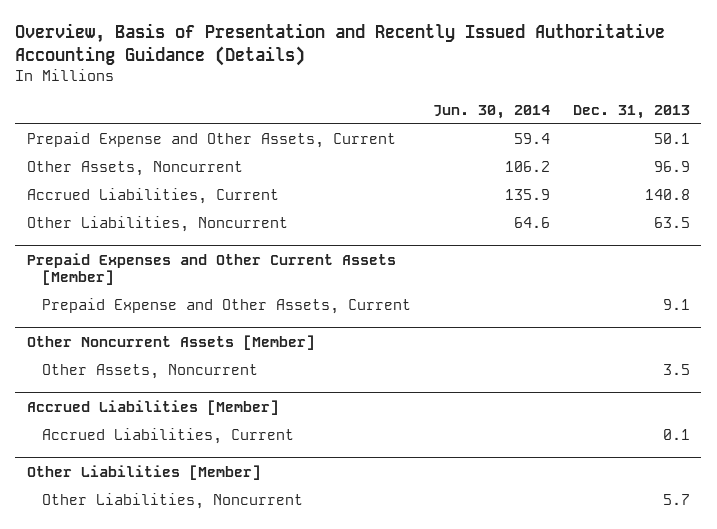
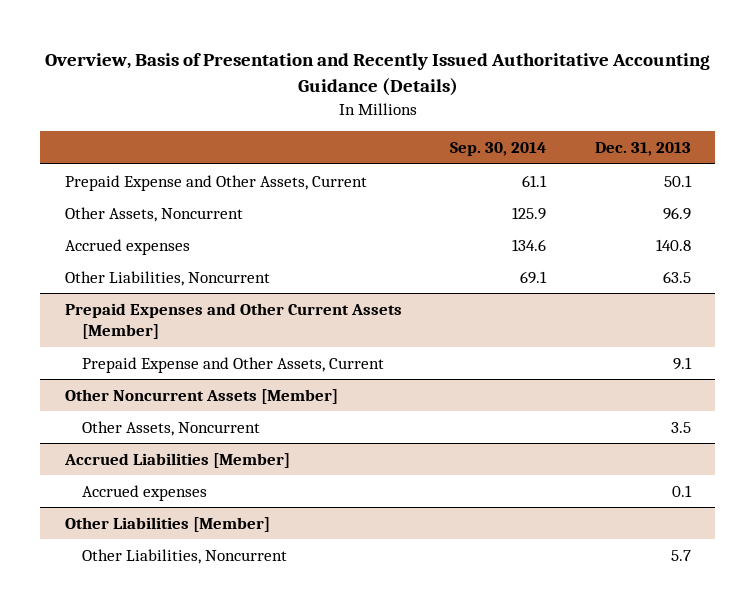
- | Jun. 30, 2014 | Dec. 31, 2013
+ | Sep. 30, 2014 | Dec. 31, 2013
- Accrued Liabilities, Current | 135.9 | 140.8
+ Accrued expenses | 134.6 | 140.8
@ Accrued Liabilities [Member]
- Accrued Liabilities, Current | | 0.1
+ Accrued expenses | | 0.1

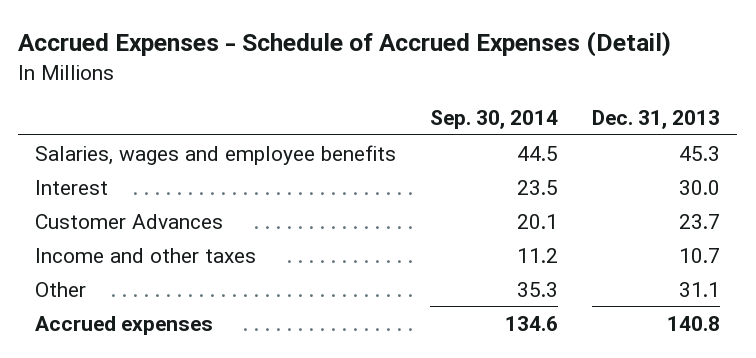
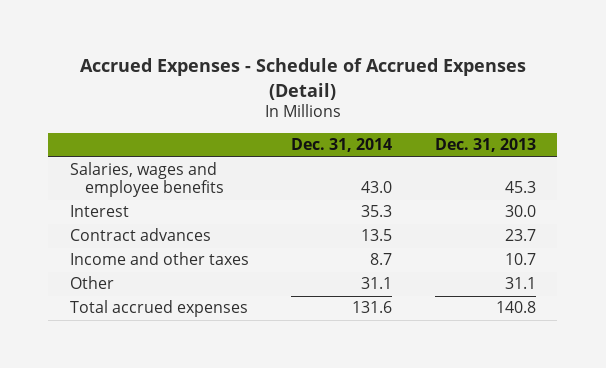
- | Sep. 30, 2014 | Dec. 31, 2013
+ | Dec. 31, 2014 | Dec. 31, 2013
- Customer Advances | 20.1 | 23.7
+ Contract advances | 13.5 | 23.7
- Accrued expenses | 134.6 | 140.8
+ Total accrued expenses | 131.6 | 140.8

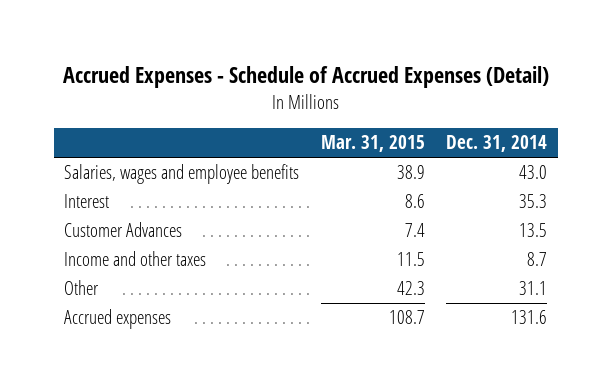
- | Dec. 31, 2014 | Dec. 31, 2013
+ | Mar. 31, 2015 | Dec. 31, 2014
- Contract advances | 13.5 | 23.7
+ Customer Advances | 7.4 | 13.5
- Total accrued expenses | 131.6 | 140.8
+ Accrued expenses | 108.7 | 131.6

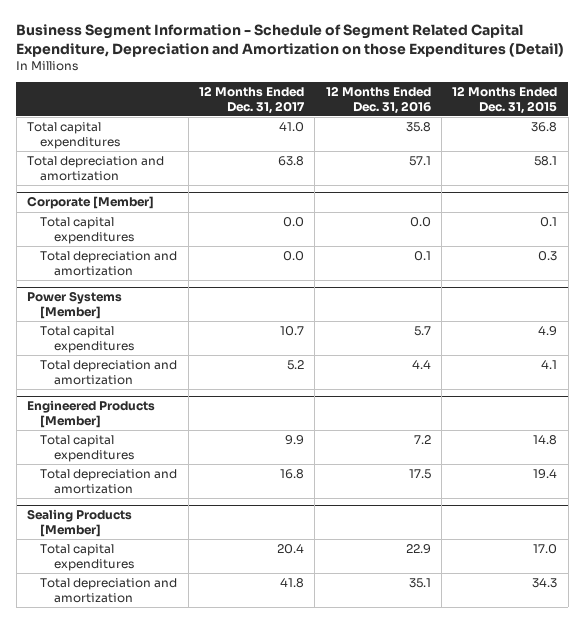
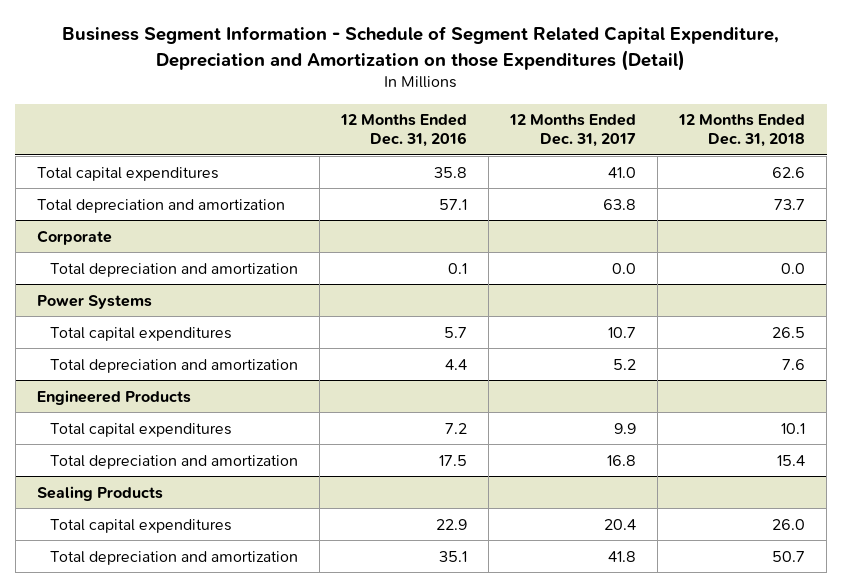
- | 12 Months Ended Dec. 31, 2017 | 12 Months Ended Dec. 31, 2016 | 12 Months Ended Dec. 31, 2015
+ | 12 Months Ended Dec. 31, 2016 | 12 Months Ended Dec. 31, 2017 | 12 Months Ended Dec. 31, 2018
- Corporate [Member]
- Total capital expenditures | 0.0 | 0.0 | 0.1
+ Corporate
- Power Systems [Member]
+ Power Systems
- Engineered Products [Member]
+ Engineered Products
- Sealing Products [Member]
+ Sealing Products

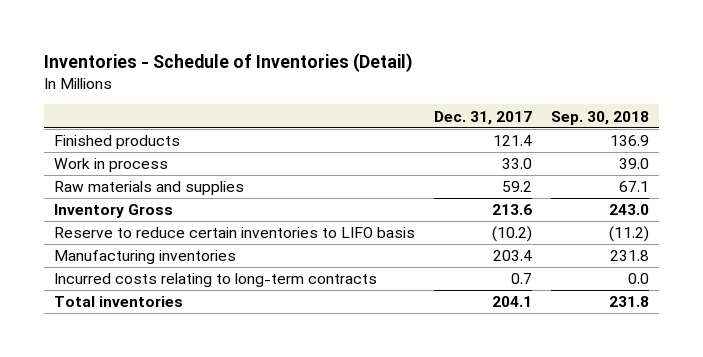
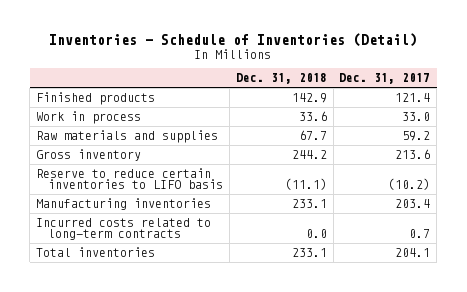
- | Dec. 31, 2017 | Sep. 30, 2018
+ | Dec. 31, 2018 | Dec. 31, 2017
- Inventory Gross | 213.6 | 243.0
+ Gross inventory | 244.2 | 213.6
- Incurred costs relating to long-term contracts | 0.7 | 0.0
+ Incurred costs related to long-term contracts | 0.0 | 0.7

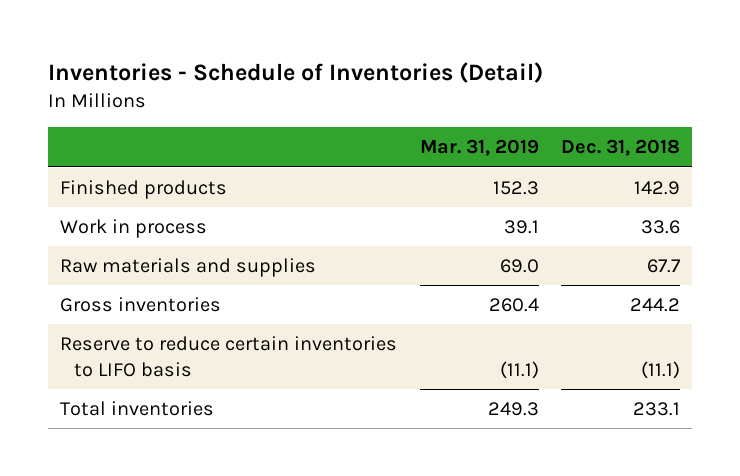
- | Dec. 31, 2018 | Dec. 31, 2017
+ | Mar. 31, 2019 | Dec. 31, 2018
- Gross inventory | 244.2 | 213.6
+ Gross inventories | 260.4 | 244.2
- Manufacturing inventories | 233.1 | 203.4
- Incurred costs related to long-term contracts | 0.0 | 0.7

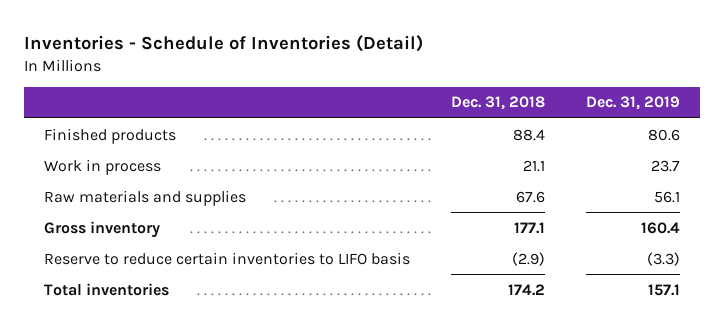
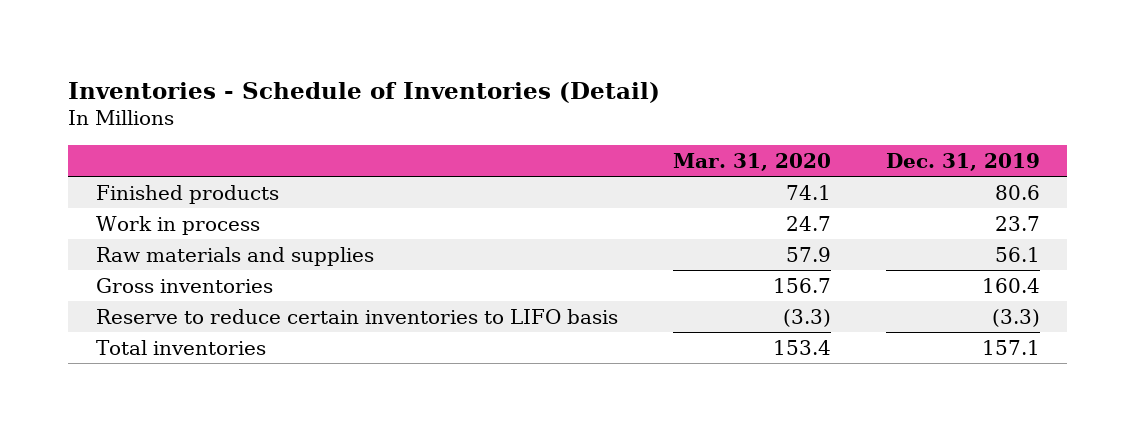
- | Dec. 31, 2018 | Dec. 31, 2019
+ | Mar. 31, 2020 | Dec. 31, 2019
- Gross inventory | 177.1 | 160.4
+ Gross inventories | 156.7 | 160.4

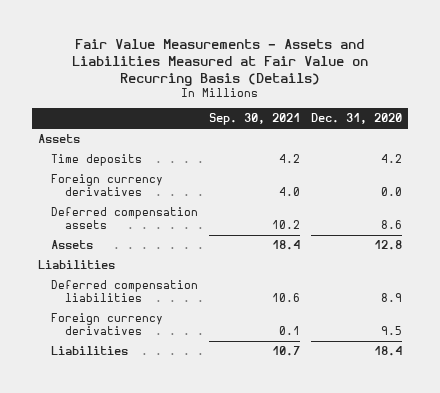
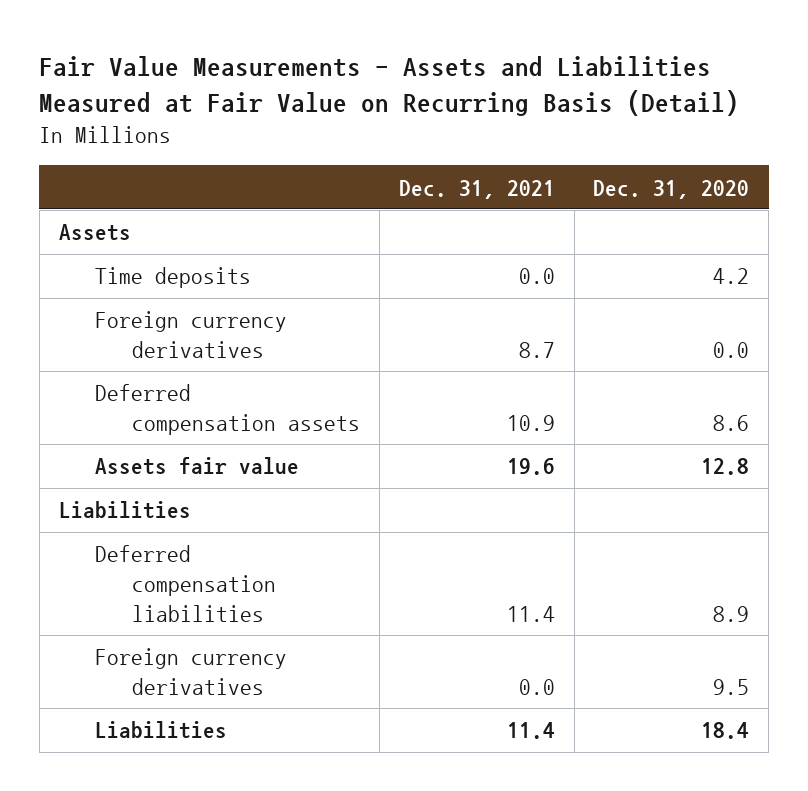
- Fair Value Measurements - Assets and Liabilities Measured at Fair Value on Recurring Basis (Details)
+ Fair Value Measurements - Assets and Liabilities Measured at Fair Value on Recurring Basis (Detail)
- | Sep. 30, 2021 | Dec. 31, 2020
+ | Dec. 31, 2021 | Dec. 31, 2020
- Assets | 18.4 | 12.8
+ Assets fair value | 19.6 | 12.8

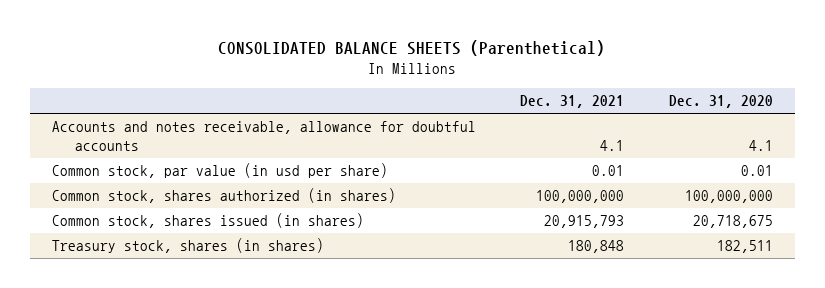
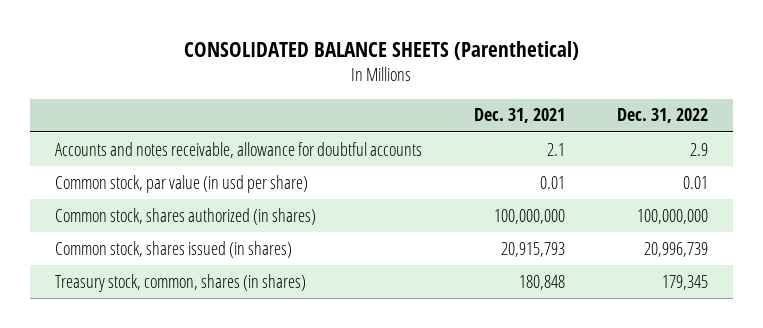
- | Dec. 31, 2021 | Dec. 31, 2020
+ | Dec. 31, 2021 | Dec. 31, 2022
- Accounts and notes receivable, allowance for doubtful accounts | 4.1 | 4.1
+ Accounts and notes receivable, allowance for doubtful accounts | 2.1 | 2.9
- Treasury stock, shares (in shares) | 180,848 | 182,511
+ Treasury stock, common, shares (in shares) | 180,848 | 179,345

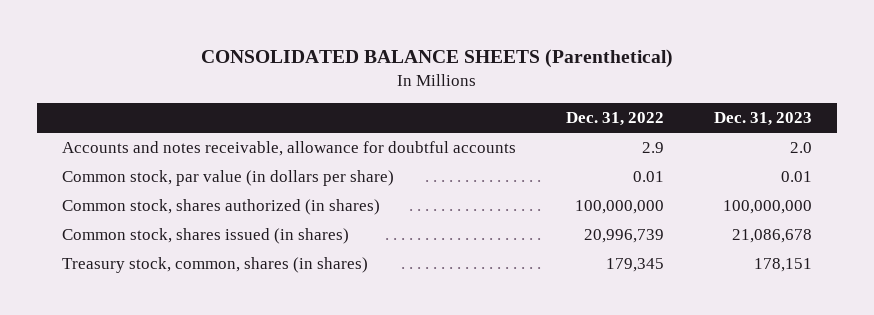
- | Dec. 31, 2021 | Dec. 31, 2022
+ | Dec. 31, 2022 | Dec. 31, 2023
- Common stock, par value (in usd per share) | 0.01 | 0.01
+ Common stock, par value (in dollars per share) | 0.01 | 0.01

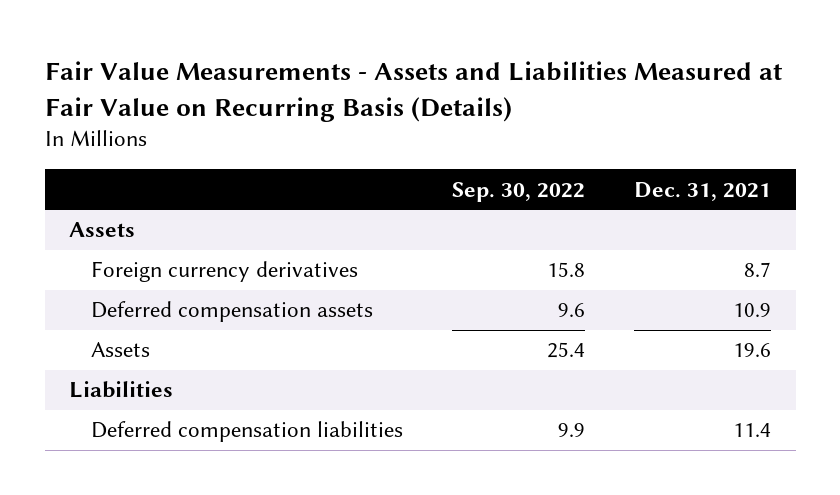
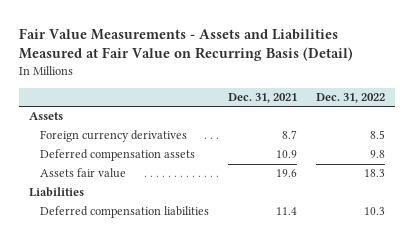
- Fair Value Measurements - Assets and Liabilities Measured at Fair Value on Recurring Basis (Details)
+ Fair Value Measurements - Assets and Liabilities Measured at Fair Value on Recurring Basis (Detail)
- | Sep. 30, 2022 | Dec. 31, 2021
+ | Dec. 31, 2021 | Dec. 31, 2022
- Assets | 25.4 | 19.6
+ Assets fair value | 19.6 | 18.3

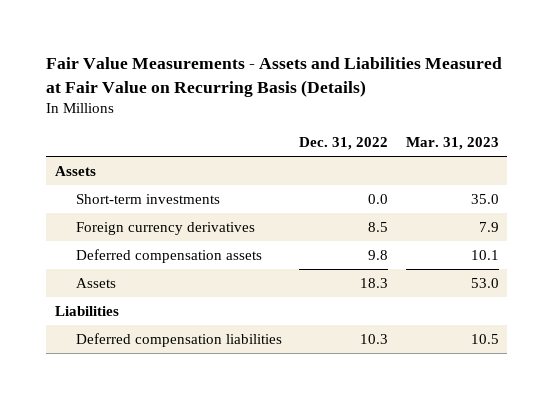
- Fair Value Measurements - Assets and Liabilities Measured at Fair Value on Recurring Basis (Detail)
+ Fair Value Measurements - Assets and Liabilities Measured at Fair Value on Recurring Basis (Details)
- | Dec. 31, 2021 | Dec. 31, 2022
+ | Dec. 31, 2022 | Mar. 31, 2023
+ Short-term investments | 0.0 | 35.0
- Assets fair value | 19.6 | 18.3
+ Assets | 18.3 | 53.0

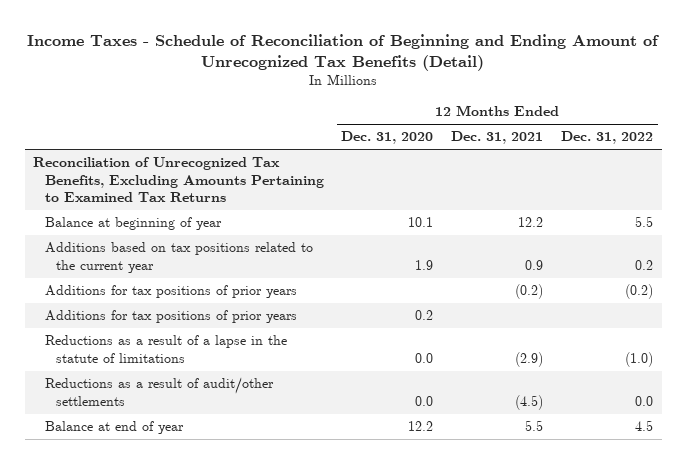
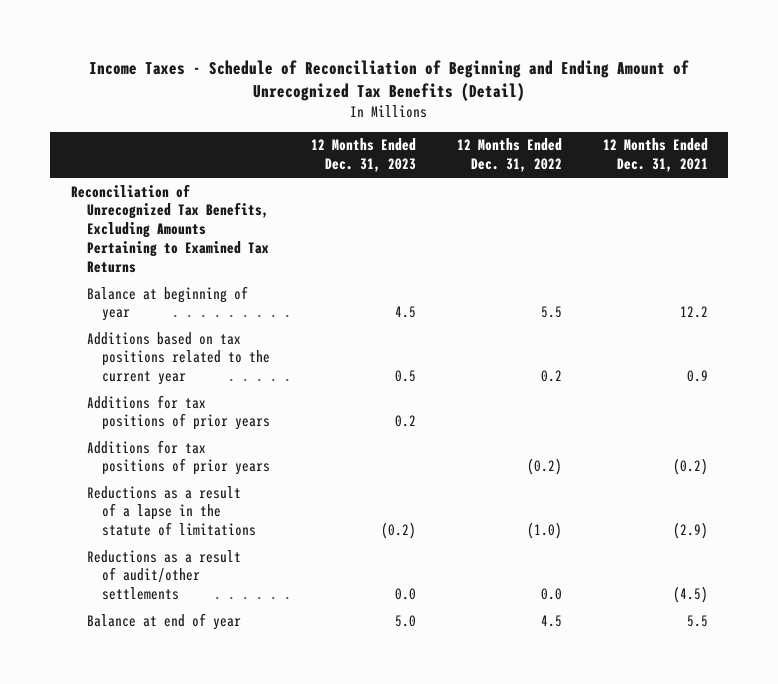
- | 12 Months Ended Dec. 31, 2020 | 12 Months Ended Dec. 31, 2021 | 12 Months Ended Dec. 31, 2022
+ | 12 Months Ended Dec. 31, 2023 | 12 Months Ended Dec. 31, 2022 | 12 Months Ended Dec. 31, 2021
moved down: Additions for tax positions of prior years | | (0.2) | (0.2)

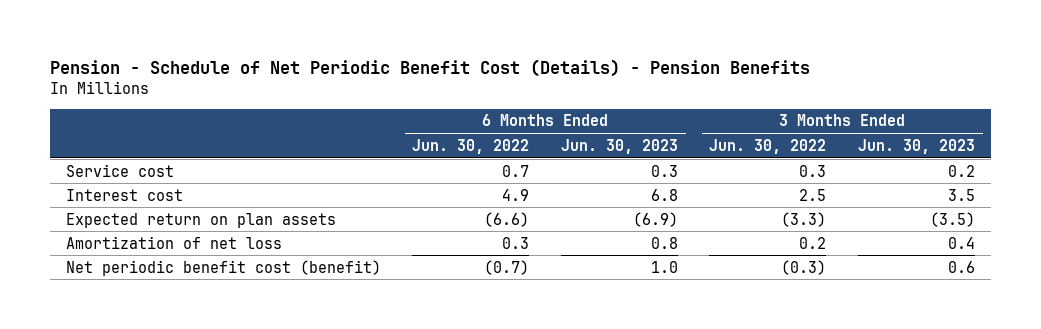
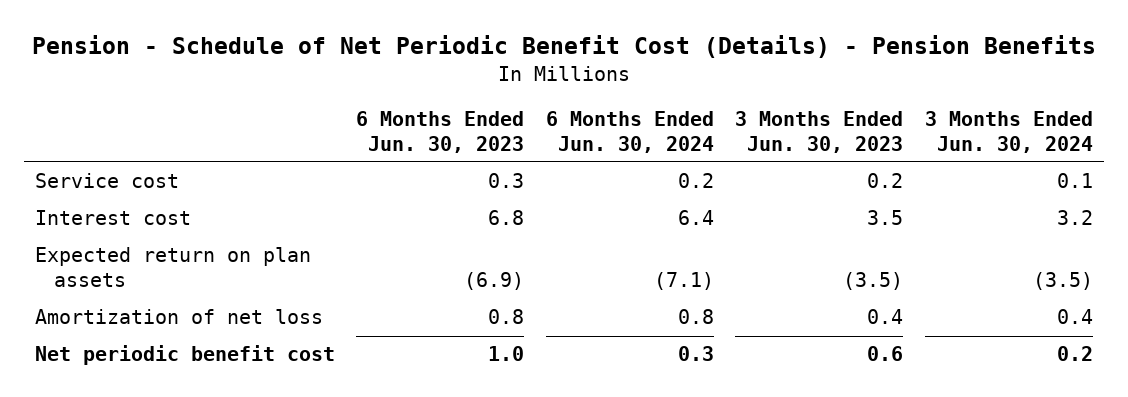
- | 6 Months Ended Jun. 30, 2022 | 6 Months Ended Jun. 30, 2023 | 3 Months Ended Jun. 30, 2022 | 3 Months Ended Jun. 30, 2023
+ | 6 Months Ended Jun. 30, 2023 | 6 Months Ended Jun. 30, 2024 | 3 Months Ended Jun. 30, 2023 | 3 Months Ended Jun. 30, 2024
- Net periodic benefit cost (benefit) | (0.7) | 1.0 | (0.3) | 0.6
+ Net periodic benefit cost | 1.0 | 0.3 | 0.6 | 0.2

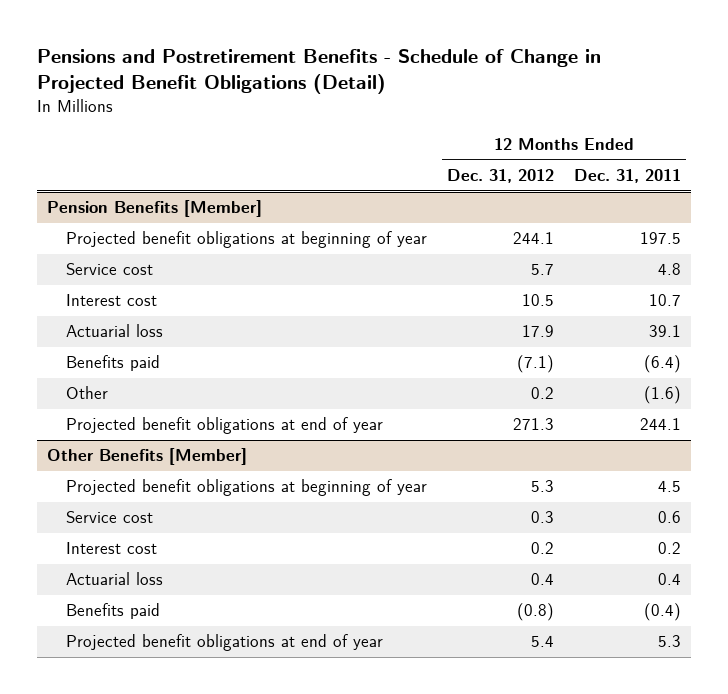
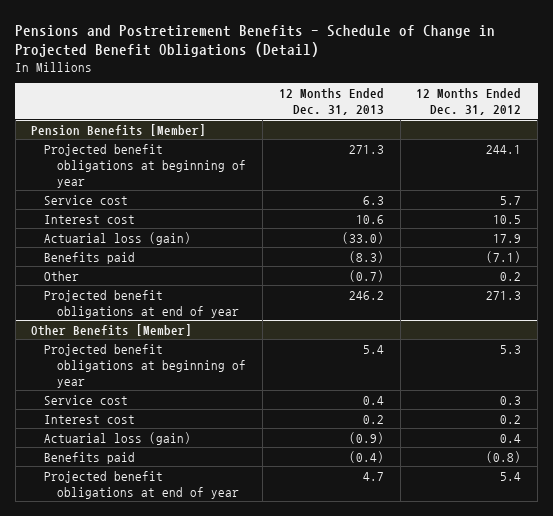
- | 12 Months Ended Dec. 31, 2012 | 12 Months Ended Dec. 31, 2011
+ | 12 Months Ended Dec. 31, 2013 | 12 Months Ended Dec. 31, 2012
@ Pension Benefits [Member]
- Actuarial loss | 17.9 | 39.1
+ Actuarial loss (gain) | (33.0) | 17.9
@ Other Benefits [Member]
- Actuarial loss | 0.4 | 0.4
+ Actuarial loss (gain) | (0.9) | 0.4

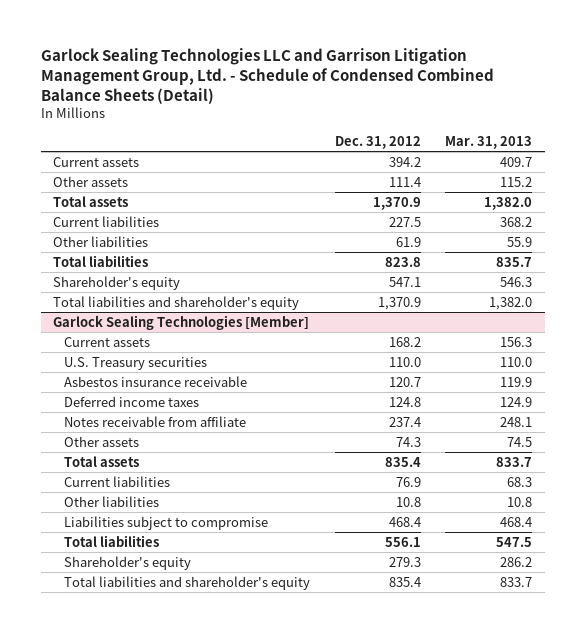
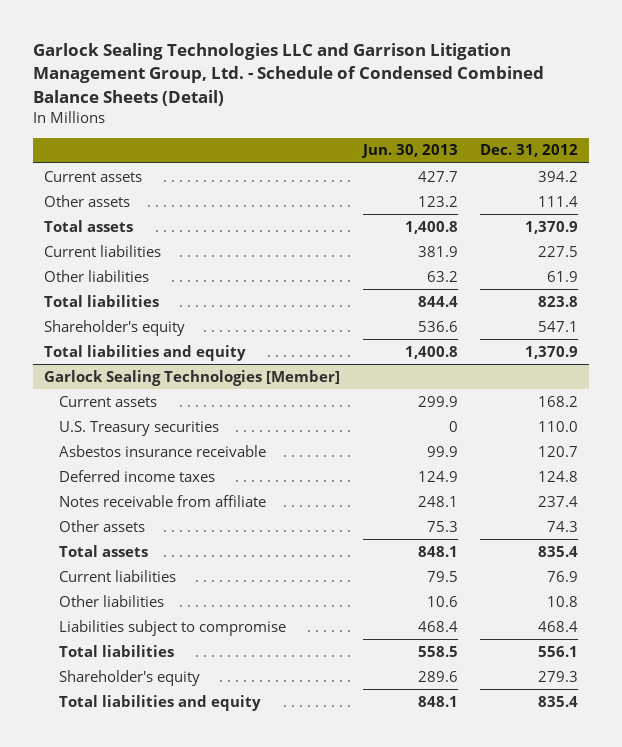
- | Dec. 31, 2012 | Mar. 31, 2013
+ | Jun. 30, 2013 | Dec. 31, 2012
- Total liabilities and shareholder's equity | 1,370.9 | 1,382.0
+ Total liabilities and equity | 1,400.8 | 1,370.9
@ Garlock Sealing Technologies [Member]
- Total liabilities and shareholder's equity | 835.4 | 833.7
+ Total liabilities and equity | 848.1 | 835.4

